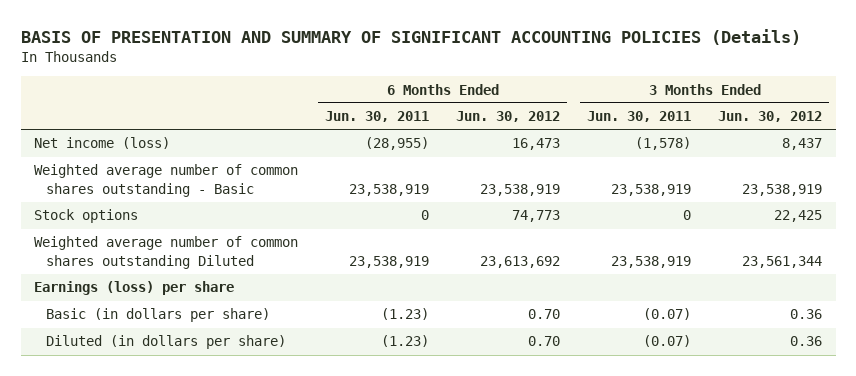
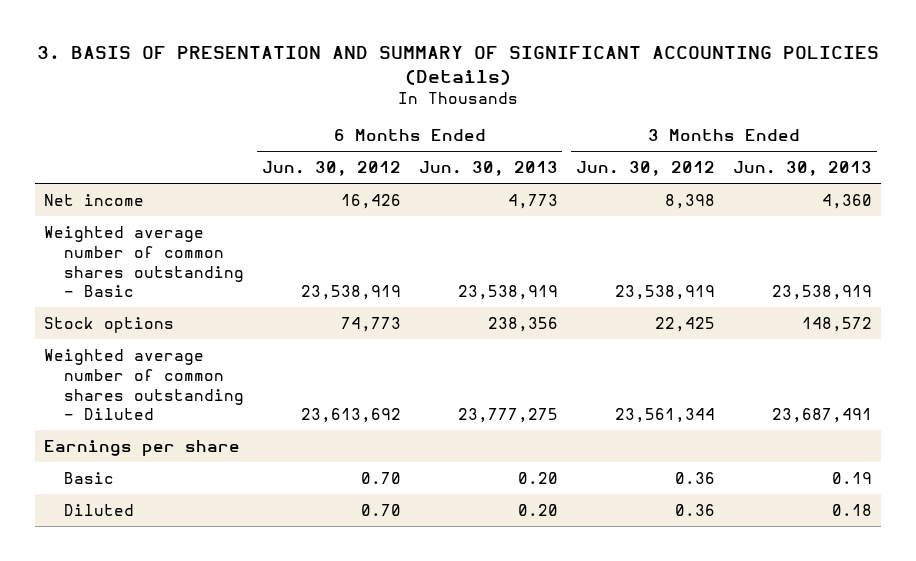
- BASIS OF PRESENTATION AND SUMMARY OF SIGNIFICANT ACCOUNTING POLICIES (Details)
+ 3. BASIS OF PRESENTATION AND SUMMARY OF SIGNIFICANT ACCOUNTING POLICIES (Details)
- | 6 Months Ended Jun. 30, 2011 | 6 Months Ended Jun. 30, 2012 | 3 Months Ended Jun. 30, 2011 | 3 Months Ended Jun. 30, 2012
+ | 6 Months Ended Jun. 30, 2012 | 6 Months Ended Jun. 30, 2013 | 3 Months Ended Jun. 30, 2012 | 3 Months Ended Jun. 30, 2013
- Net income (loss) | (28,955) | 16,473 | (1,578) | 8,437
+ Net income | 16,426 | 4,773 | 8,398 | 4,360
- Weighted average number of common shares outstanding Diluted | 23,538,919 | 23,613,692 | 23,538,919 | 23,561,344
- Earnings (loss) per share
- Basic (in dollars per share) | (1.23) | 0.70 | (0.07) | 0.36
- Diluted (in dollars per share) | (1.23) | 0.70 | (0.07) | 0.36
+ Weighted average number of common shares outstanding - Diluted | 23,613,692 | 23,777,275 | 23,561,344 | 23,687,491
+ Earnings per share
+ Basic | 0.70 | 0.20 | 0.36 | 0.19
+ Diluted | 0.70 | 0.20 | 0.36 | 0.18

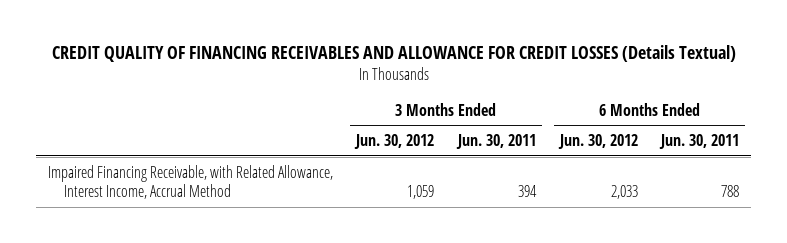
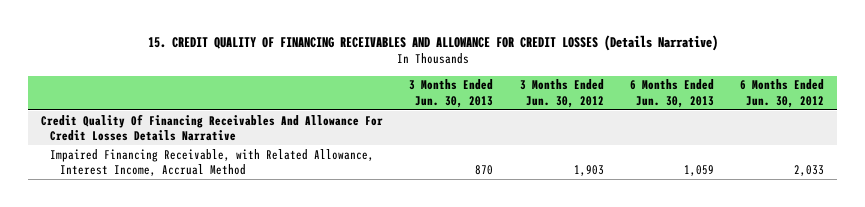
- CREDIT QUALITY OF FINANCING RECEIVABLES AND ALLOWANCE FOR CREDIT LOSSES (Details Textual)
+ 15. CREDIT QUALITY OF FINANCING RECEIVABLES AND ALLOWANCE FOR CREDIT LOSSES (Details Narrative)
- | 3 Months Ended Jun. 30, 2012 | 3 Months Ended Jun. 30, 2011 | 6 Months Ended Jun. 30, 2012 | 6 Months Ended Jun. 30, 2011
+ | 3 Months Ended Jun. 30, 2013 | 3 Months Ended Jun. 30, 2012 | 6 Months Ended Jun. 30, 2013 | 6 Months Ended Jun. 30, 2012
- Impaired Financing Receivable, with Related Allowance, Interest Income, Accrual Method | 1,059 | 394 | 2,033 | 788
+ Credit Quality Of Financing Receivables And Allowance For Credit Losses Details Narrative
+ Impaired Financing Receivable, with Related Allowance, Interest Income, Accrual Method | 870 | 1,903 | 1,059 | 2,033

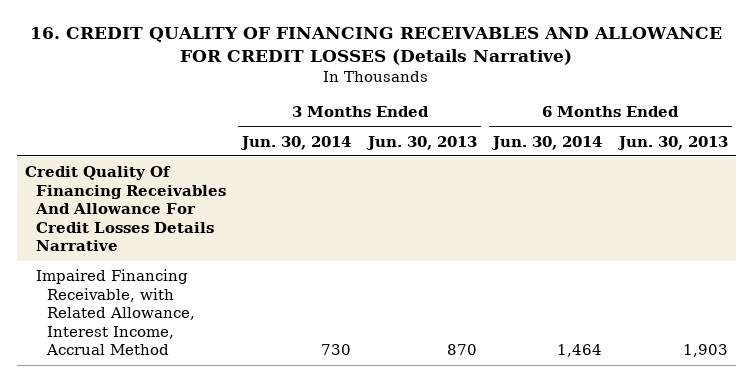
- 15. CREDIT QUALITY OF FINANCING RECEIVABLES AND ALLOWANCE FOR CREDIT LOSSES (Details Narrative)
+ 16. CREDIT QUALITY OF FINANCING RECEIVABLES AND ALLOWANCE FOR CREDIT LOSSES (Details Narrative)
- | 3 Months Ended Jun. 30, 2013 | 3 Months Ended Jun. 30, 2012 | 6 Months Ended Jun. 30, 2013 | 6 Months Ended Jun. 30, 2012
+ | 3 Months Ended Jun. 30, 2014 | 3 Months Ended Jun. 30, 2013 | 6 Months Ended Jun. 30, 2014 | 6 Months Ended Jun. 30, 2013
- Impaired Financing Receivable, with Related Allowance, Interest Income, Accrual Method | 870 | 1,903 | 1,059 | 2,033
+ Impaired Financing Receivable, with Related Allowance, Interest Income, Accrual Method | 730 | 870 | 1,464 | 1,903

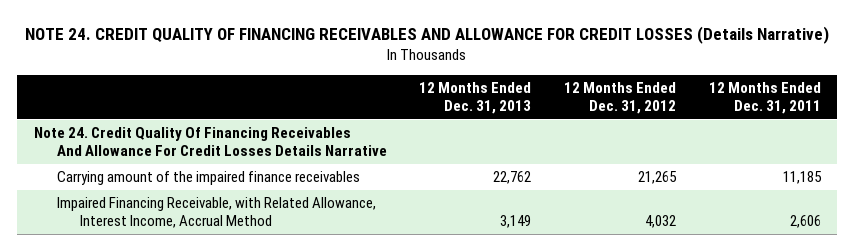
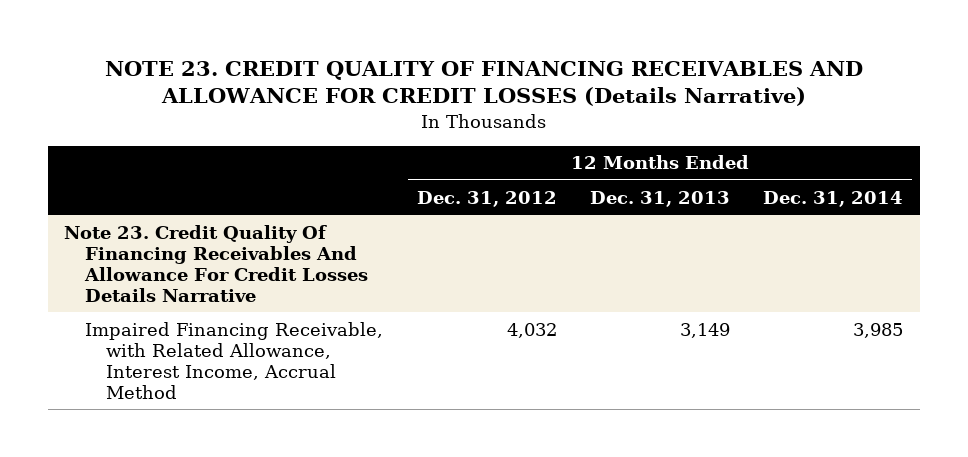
- NOTE 24. CREDIT QUALITY OF FINANCING RECEIVABLES AND ALLOWANCE FOR CREDIT LOSSES (Details Narrative)
+ NOTE 23. CREDIT QUALITY OF FINANCING RECEIVABLES AND ALLOWANCE FOR CREDIT LOSSES (Details Narrative)
- | 12 Months Ended Dec. 31, 2013 | 12 Months Ended Dec. 31, 2012 | 12 Months Ended Dec. 31, 2011
+ | 12 Months Ended Dec. 31, 2012 | 12 Months Ended Dec. 31, 2013 | 12 Months Ended Dec. 31, 2014
- Note 24. Credit Quality Of Financing Receivables And Allowance For Credit Losses Details Narrative
- Carrying amount of the impaired finance receivables | 22,762 | 21,265 | 11,185
+ Note 23. Credit Quality Of Financing Receivables And Allowance For Credit Losses Details Narrative

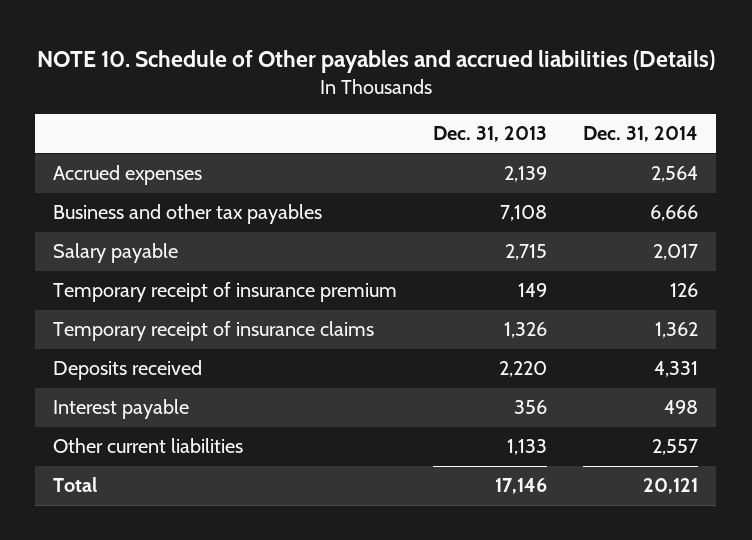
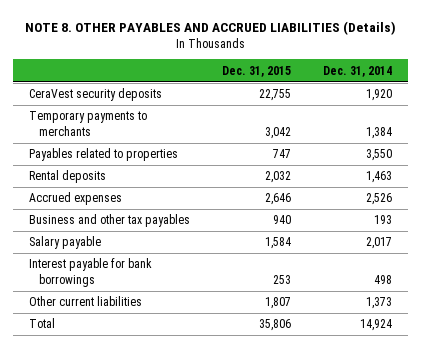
- NOTE 10. Schedule of Other payables and accrued liabilities (Details)
+ NOTE 8. OTHER PAYABLES AND ACCRUED LIABILITIES (Details)
- | Dec. 31, 2013 | Dec. 31, 2014
+ | Dec. 31, 2015 | Dec. 31, 2014
- Accrued expenses | 2,139 | 2,564
- Business and other tax payables | 7,108 | 6,666
+ CeraVest security deposits | 22,755 | 1,920
+ Temporary payments to merchants | 3,042 | 1,384
+ Payables related to properties | 747 | 3,550
+ Rental deposits | 2,032 | 1,463
+ Accrued expenses | 2,646 | 2,526
+ Business and other tax payables | 940 | 193
- Temporary receipt of insurance premium | 149 | 126
- Temporary receipt of insurance claims | 1,326 | 1,362
- Deposits received | 2,220 | 4,331
- Interest payable | 356 | 498
- Other current liabilities | 1,133 | 2,557
- Total | 17,146 | 20,121
+ Interest payable for bank borrowings | 253 | 498
+ Other current liabilities | 1,807 | 1,373
+ Total | 35,806 | 14,924

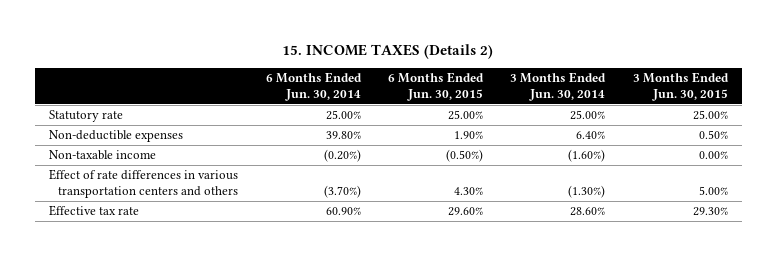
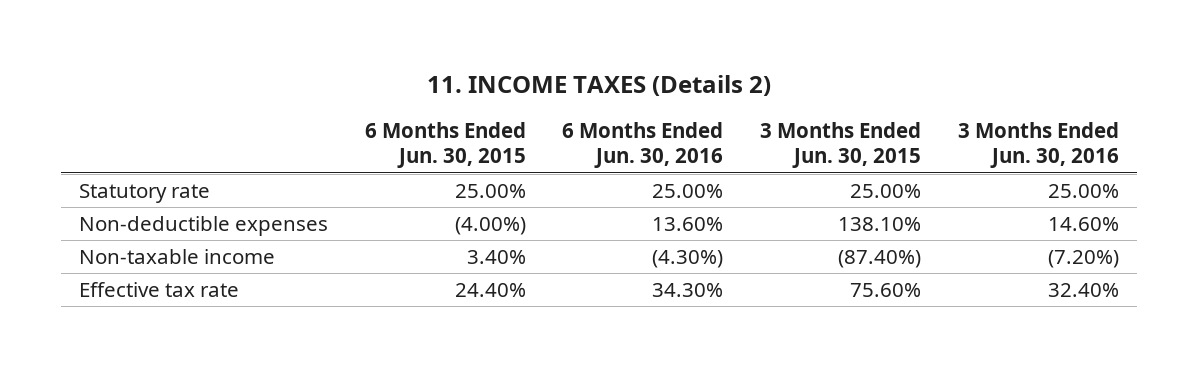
- 15. INCOME TAXES (Details 2)
+ 11. INCOME TAXES (Details 2)
- | 6 Months Ended Jun. 30, 2014 | 6 Months Ended Jun. 30, 2015 | 3 Months Ended Jun. 30, 2014 | 3 Months Ended Jun. 30, 2015
+ | 6 Months Ended Jun. 30, 2015 | 6 Months Ended Jun. 30, 2016 | 3 Months Ended Jun. 30, 2015 | 3 Months Ended Jun. 30, 2016
- Non-deductible expenses | 39.80% | 1.90% | 6.40% | 0.50%
- Non-taxable income | (0.20%) | (0.50%) | (1.60%) | 0.00%
- Effect of rate differences in various transportation centers and others | (3.70%) | 4.30% | (1.30%) | 5.00%
- Effective tax rate | 60.90% | 29.60% | 28.60% | 29.30%
+ Non-deductible expenses | (4.00%) | 13.60% | 138.10% | 14.60%
+ Non-taxable income | 3.40% | (4.30%) | (87.40%) | (7.20%)
+ Effective tax rate | 24.40% | 34.30% | 75.60% | 32.40%

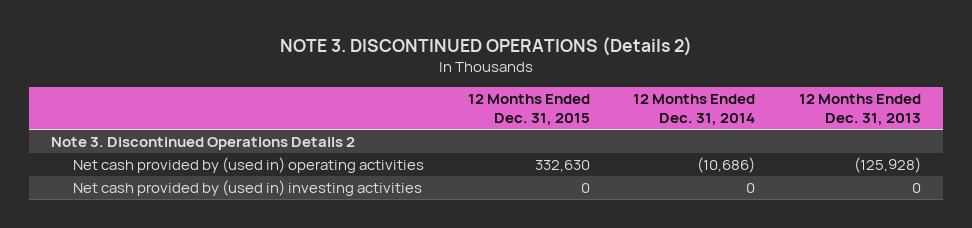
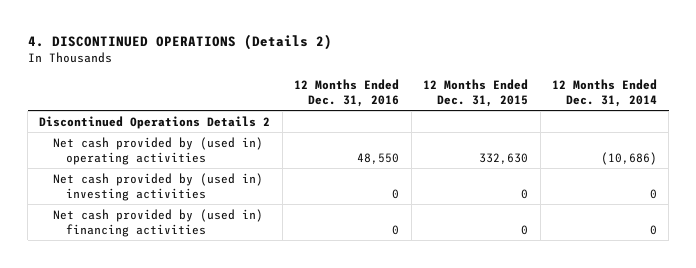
- NOTE 3. DISCONTINUED OPERATIONS (Details 2)
+ 4. DISCONTINUED OPERATIONS (Details 2)
- | 12 Months Ended Dec. 31, 2015 | 12 Months Ended Dec. 31, 2014 | 12 Months Ended Dec. 31, 2013
+ | 12 Months Ended Dec. 31, 2016 | 12 Months Ended Dec. 31, 2015 | 12 Months Ended Dec. 31, 2014
- Note 3. Discontinued Operations Details 2
+ Discontinued Operations Details 2
+ Net cash provided by (used in) financing activities | 0 | 0 | 0

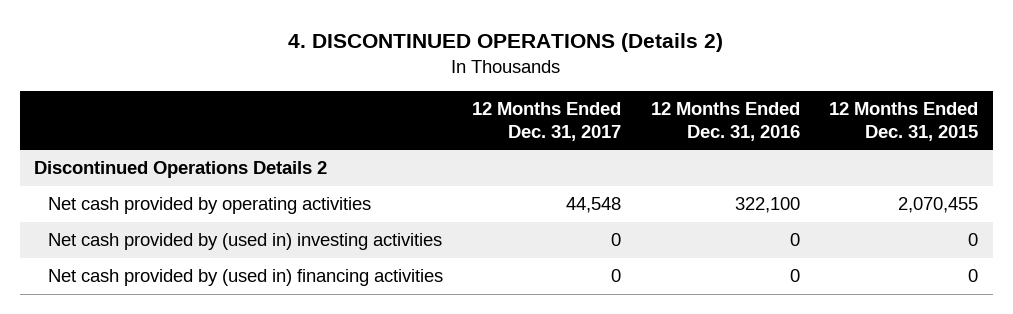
- | 12 Months Ended Dec. 31, 2016 | 12 Months Ended Dec. 31, 2015 | 12 Months Ended Dec. 31, 2014
+ | 12 Months Ended Dec. 31, 2017 | 12 Months Ended Dec. 31, 2016 | 12 Months Ended Dec. 31, 2015
- Net cash provided by (used in) operating activities | 48,550 | 332,630 | (10,686)
+ Net cash provided by operating activities | 44,548 | 322,100 | 2,070,455

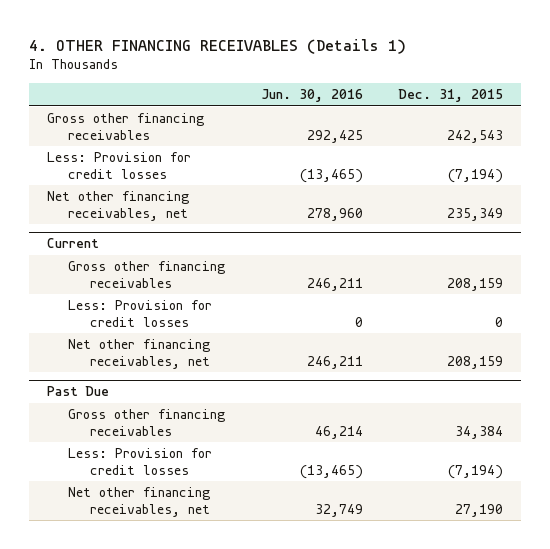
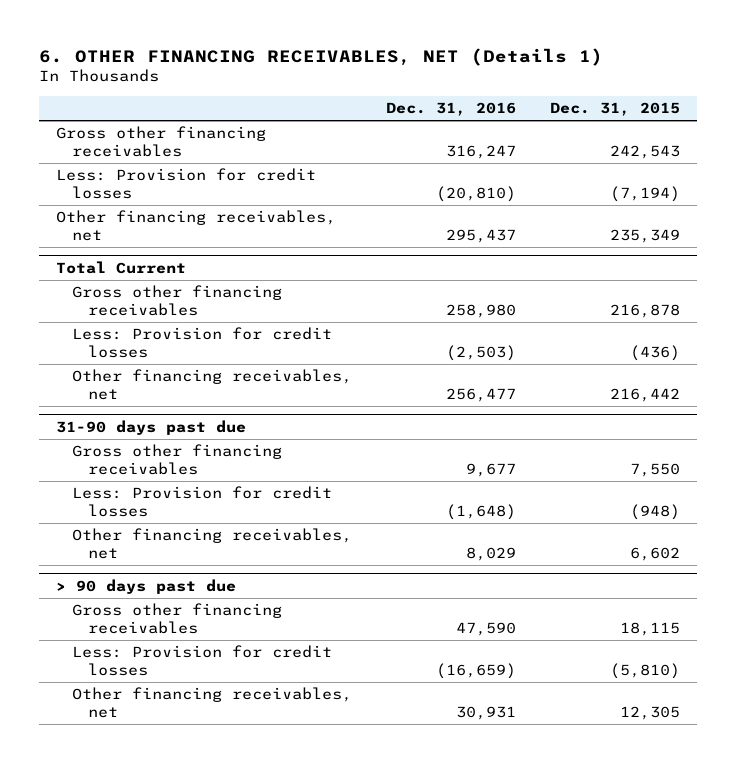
- 4. OTHER FINANCING RECEIVABLES (Details 1)
+ 6. OTHER FINANCING RECEIVABLES, NET (Details 1)
- | Jun. 30, 2016 | Dec. 31, 2015
+ | Dec. 31, 2016 | Dec. 31, 2015
- Net other financing receivables, net | 278,960 | 235,349
- Current
- Gross other financing receivables | 246,211 | 208,159
- Less: Provision for credit losses | 0 | 0
- Net other financing receivables, net | 246,211 | 208,159
- Past Due
- Gross other financing receivables | 46,214 | 34,384
- Less: Provision for credit losses | (13,465) | (7,194)
- Net other financing receivables, net | 32,749 | 27,190
+ Other financing receivables, net | 295,437 | 235,349
+ Total Current
+ Gross other financing receivables | 258,980 | 216,878
+ Less: Provision for credit losses | (2,503) | (436)
+ Other financing receivables, net | 256,477 | 216,442
+ 31-90 days past due
+ Gross other financing receivables | 9,677 | 7,550
+ Less: Provision for credit losses | (1,648) | (948)
+ Other financing receivables, net | 8,029 | 6,602
+ > 90 days past due
+ Gross other financing receivables | 47,590 | 18,115
+ Less: Provision for credit losses | (16,659) | (5,810)
+ Other financing receivables, net | 30,931 | 12,305

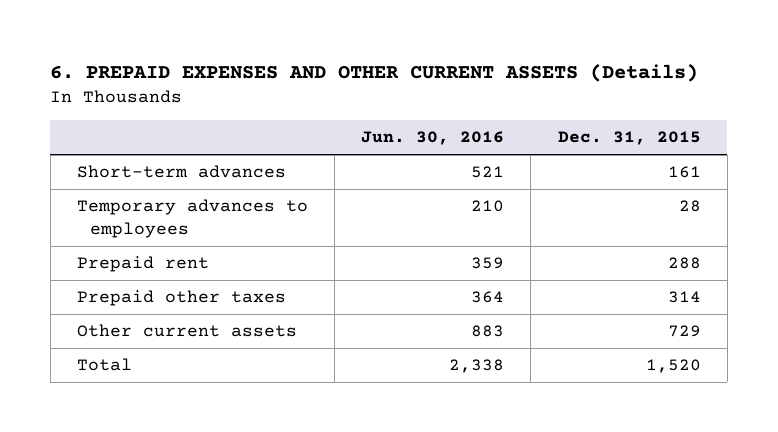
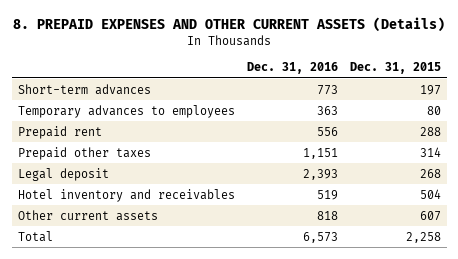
- 6. PREPAID EXPENSES AND OTHER CURRENT ASSETS (Details)
+ 8. PREPAID EXPENSES AND OTHER CURRENT ASSETS (Details)
- | Jun. 30, 2016 | Dec. 31, 2015
+ | Dec. 31, 2016 | Dec. 31, 2015
- Short-term advances | 521 | 161
- Temporary advances to employees | 210 | 28
+ Short-term advances | 773 | 197
+ Temporary advances to employees | 363 | 80
- Other current assets | 883 | 729
- Total | 2,338 | 1,520
+ Legal deposit | 2,393 | 268
+ Hotel inventory and receivables | 519 | 504
+ Other current assets | 818 | 607
+ Total | 6,573 | 2,258

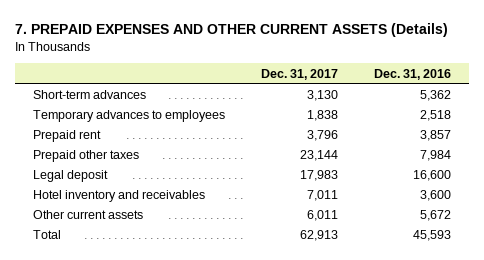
- 8. PREPAID EXPENSES AND OTHER CURRENT ASSETS (Details)
+ 7. PREPAID EXPENSES AND OTHER CURRENT ASSETS (Details)
- | Dec. 31, 2016 | Dec. 31, 2015
+ | Dec. 31, 2017 | Dec. 31, 2016
- Short-term advances | 773 | 197
- Temporary advances to employees | 363 | 80
- Prepaid rent | 556 | 288
- Prepaid other taxes | 1,151 | 314
- Legal deposit | 2,393 | 268
- Hotel inventory and receivables | 519 | 504
- Other current assets | 818 | 607
- Total | 6,573 | 2,258
+ Short-term advances | 3,130 | 5,362
+ Temporary advances to employees | 1,838 | 2,518
+ Prepaid rent | 3,796 | 3,857
+ Prepaid other taxes | 23,144 | 7,984
+ Legal deposit | 17,983 | 16,600
+ Hotel inventory and receivables | 7,011 | 3,600
+ Other current assets | 6,011 | 5,672
+ Total | 62,913 | 45,593

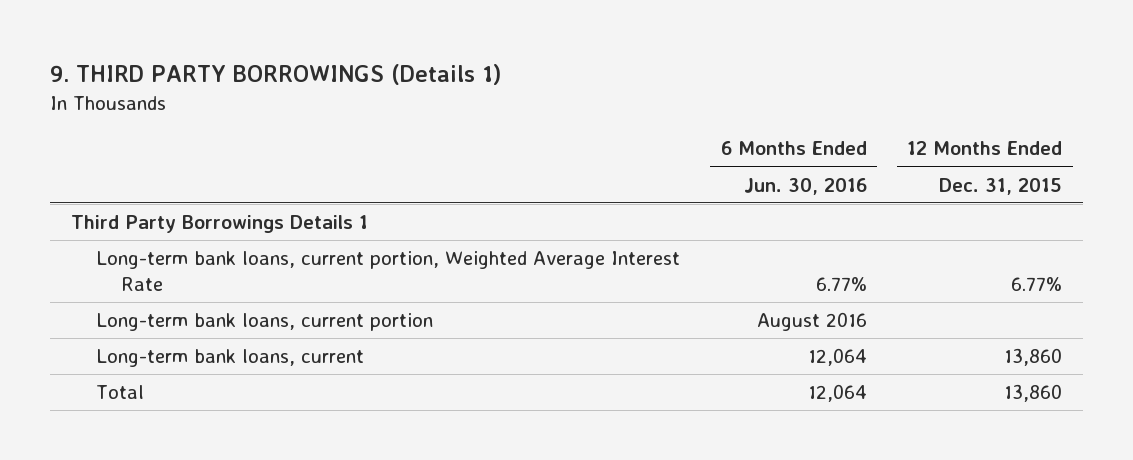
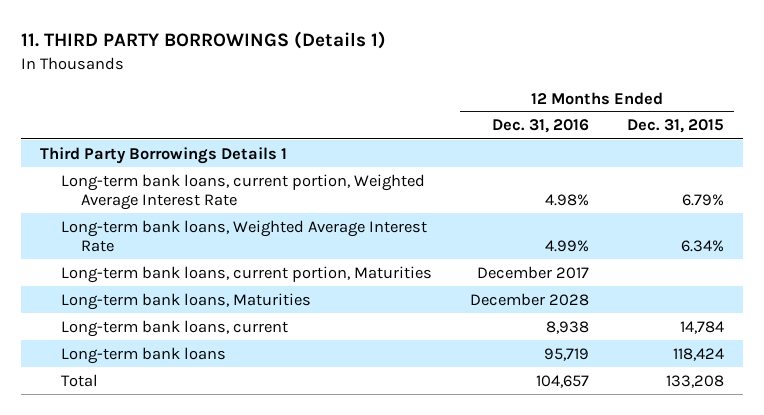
- 9. THIRD PARTY BORROWINGS (Details 1)
+ 11. THIRD PARTY BORROWINGS (Details 1)
- | 6 Months Ended Jun. 30, 2016 | 12 Months Ended Dec. 31, 2015
+ | 12 Months Ended Dec. 31, 2016 | 12 Months Ended Dec. 31, 2015
- Long-term bank loans, current portion, Weighted Average Interest Rate | 6.77% | 6.77%
- Long-term bank loans, current portion | August 2016 |
- Long-term bank loans, current | 12,064 | 13,860
- Total | 12,064 | 13,860
+ Long-term bank loans, current portion, Weighted Average Interest Rate | 4.98% | 6.79%
+ Long-term bank loans, Weighted Average Interest Rate | 4.99% | 6.34%
+ Long-term bank loans, current portion, Maturities | December 2017 |
+ Long-term bank loans, Maturities | December 2028 |
+ Long-term bank loans, current | 8,938 | 14,784
+ Long-term bank loans | 95,719 | 118,424
+ Total | 104,657 | 133,208

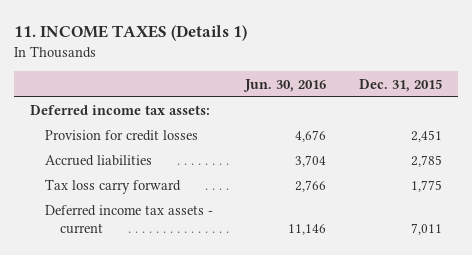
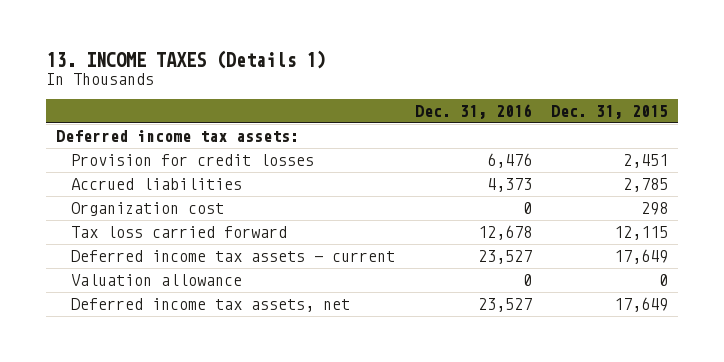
- 11. INCOME TAXES (Details 1)
+ 13. INCOME TAXES (Details 1)
- | Jun. 30, 2016 | Dec. 31, 2015
+ | Dec. 31, 2016 | Dec. 31, 2015
- Tax loss carry forward | 2,766 | 1,775
- Deferred income tax assets - current | 11,146 | 7,011
+ Organization cost | 0 | 298
+ Tax loss carried forward | 12,678 | 12,115
+ Deferred income tax assets - current | 23,527 | 17,649
+ Valuation allowance | 0 | 0
+ Deferred income tax assets, net | 23,527 | 17,649

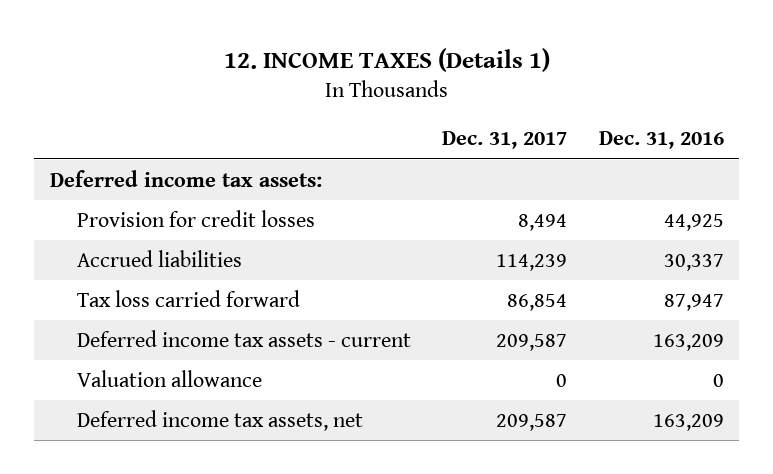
- 13. INCOME TAXES (Details 1)
+ 12. INCOME TAXES (Details 1)
- | Dec. 31, 2016 | Dec. 31, 2015
+ | Dec. 31, 2017 | Dec. 31, 2016
- Provision for credit losses | 6,476 | 2,451
- Accrued liabilities | 4,373 | 2,785
- Organization cost | 0 | 298
- Tax loss carried forward | 12,678 | 12,115
- Deferred income tax assets - current | 23,527 | 17,649
+ Provision for credit losses | 8,494 | 44,925
+ Accrued liabilities | 114,239 | 30,337
+ Tax loss carried forward | 86,854 | 87,947
+ Deferred income tax assets - current | 209,587 | 163,209
- Deferred income tax assets, net | 23,527 | 17,649
+ Deferred income tax assets, net | 209,587 | 163,209

